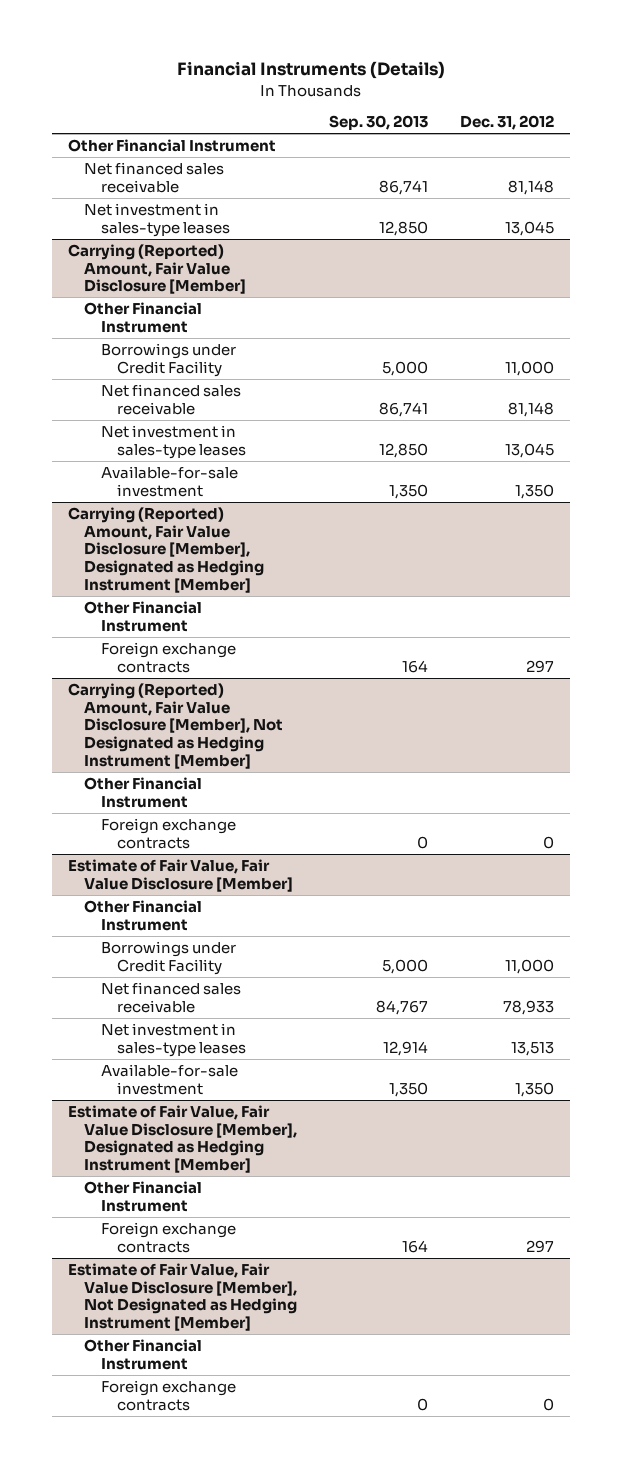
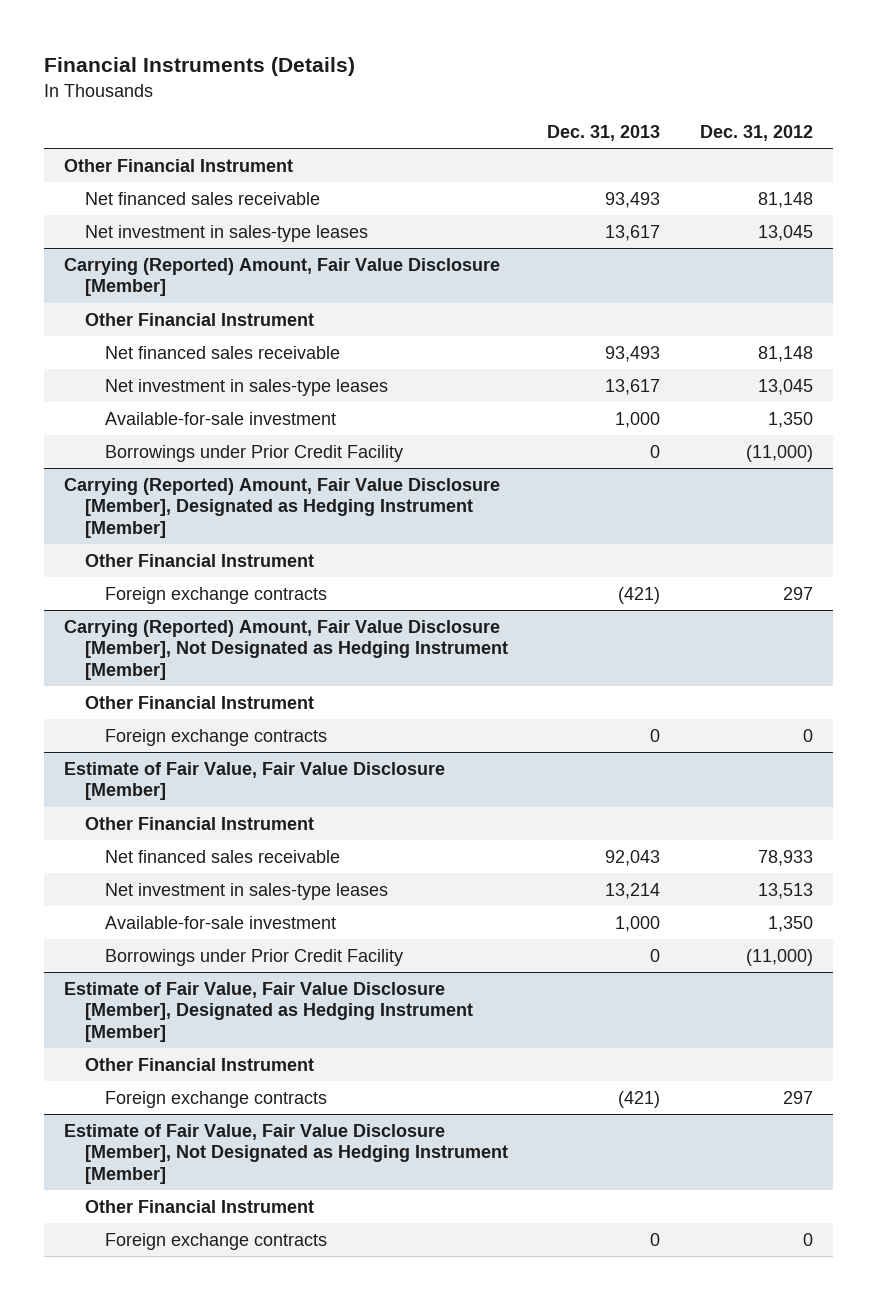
- | Sep. 30, 2013 | Dec. 31, 2012
+ | Dec. 31, 2013 | Dec. 31, 2012
@ Carrying (Reported) Amount, Fair Value Disclosure [Member]
- Borrowings under Credit Facility | 5,000 | 11,000
+ Borrowings under Prior Credit Facility | 0 | (11,000)
@ Estimate of Fair Value, Fair Value Disclosure [Member]
- Borrowings under Credit Facility | 5,000 | 11,000
+ Borrowings under Prior Credit Facility | 0 | (11,000)

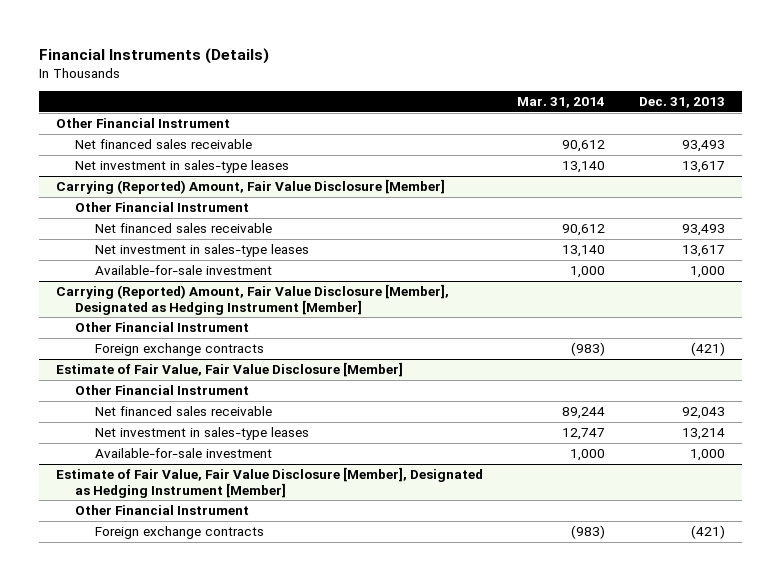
- | Dec. 31, 2013 | Dec. 31, 2012
+ | Mar. 31, 2014 | Dec. 31, 2013
@ Carrying (Reported) Amount, Fair Value Disclosure [Member]
- Borrowings under Prior Credit Facility | 0 | (11,000)
- Carrying (Reported) Amount, Fair Value Disclosure [Member], Not Designated as Hedging Instrument [Member]
- Other Financial Instrument
- Foreign exchange contracts | 0 | 0
@ Estimate of Fair Value, Fair Value Disclosure [Member]
- Borrowings under Prior Credit Facility | 0 | (11,000)
- Estimate of Fair Value, Fair Value Disclosure [Member], Not Designated as Hedging Instrument [Member]
- Other Financial Instrument
- Foreign exchange contracts | 0 | 0

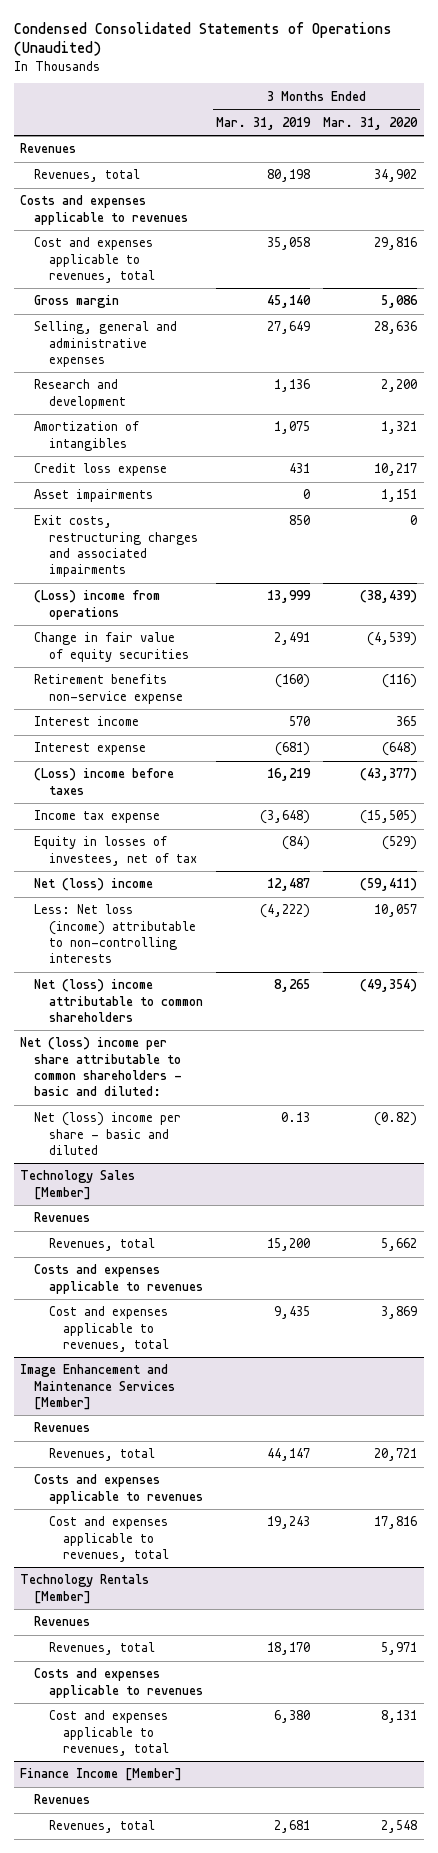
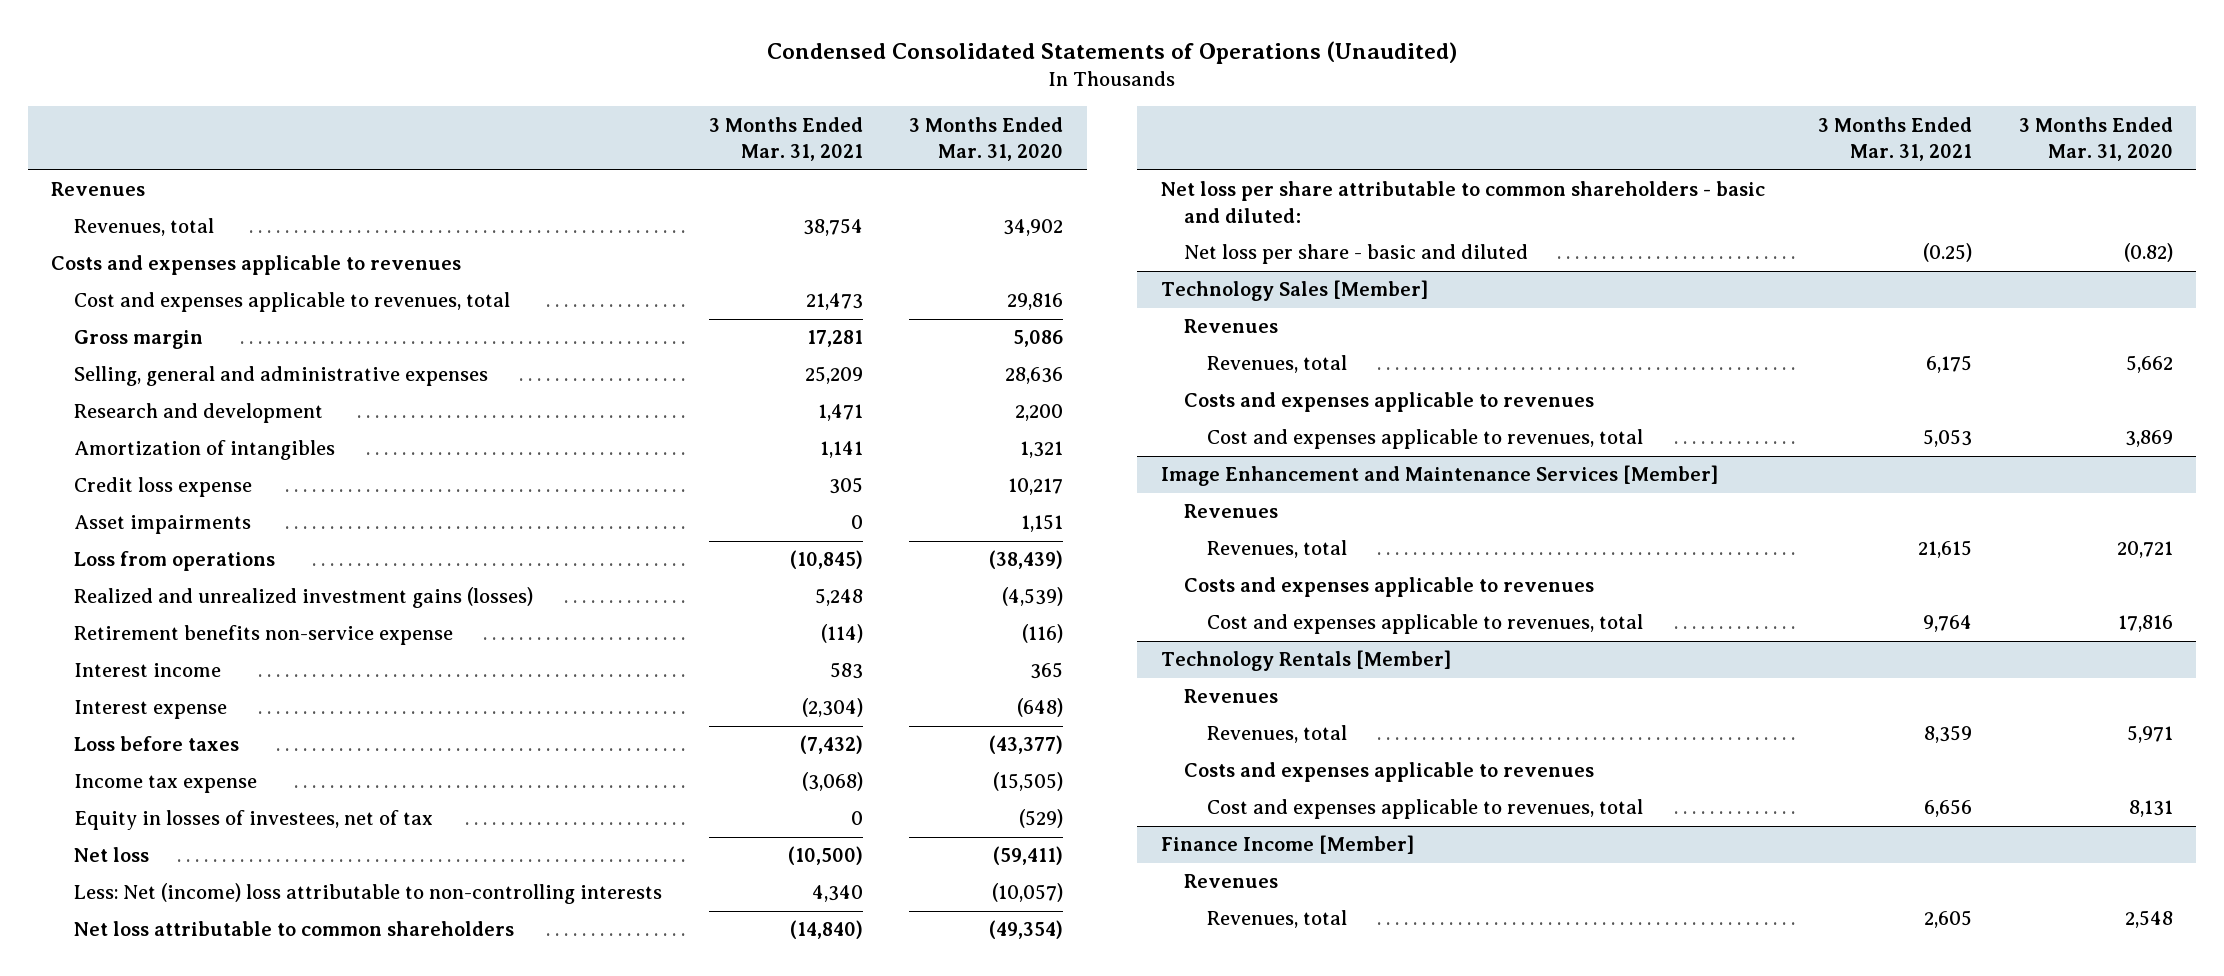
- | 3 Months Ended Mar. 31, 2019 | 3 Months Ended Mar. 31, 2020
+ | 3 Months Ended Mar. 31, 2021 | 3 Months Ended Mar. 31, 2020
- Exit costs, restructuring charges and associated impairments | 850 | 0
- (Loss) income from operations | 13,999 | (38,439)
- Change in fair value of equity securities | 2,491 | (4,539)
+ Loss from operations | (10,845) | (38,439)
+ Realized and unrealized investment gains (losses) | 5,248 | (4,539)
- (Loss) income before taxes | 16,219 | (43,377)
+ Loss before taxes | (7,432) | (43,377)
- Net (loss) income | 12,487 | (59,411)
- Less: Net loss (income) attributable to non-controlling interests | (4,222) | 10,057
- Net (loss) income attributable to common shareholders | 8,265 | (49,354)
- Net (loss) income per share attributable to common shareholders - basic and diluted:
- Net (loss) income per share - basic and diluted | 0.13 | (0.82)
+ Net loss | (10,500) | (59,411)
+ Less: Net (income) loss attributable to non-controlling interests | 4,340 | (10,057)
+ Net loss attributable to common shareholders | (14,840) | (49,354)
+ Net loss per share attributable to common shareholders - basic and diluted:
+ Net loss per share - basic and diluted | (0.25) | (0.82)

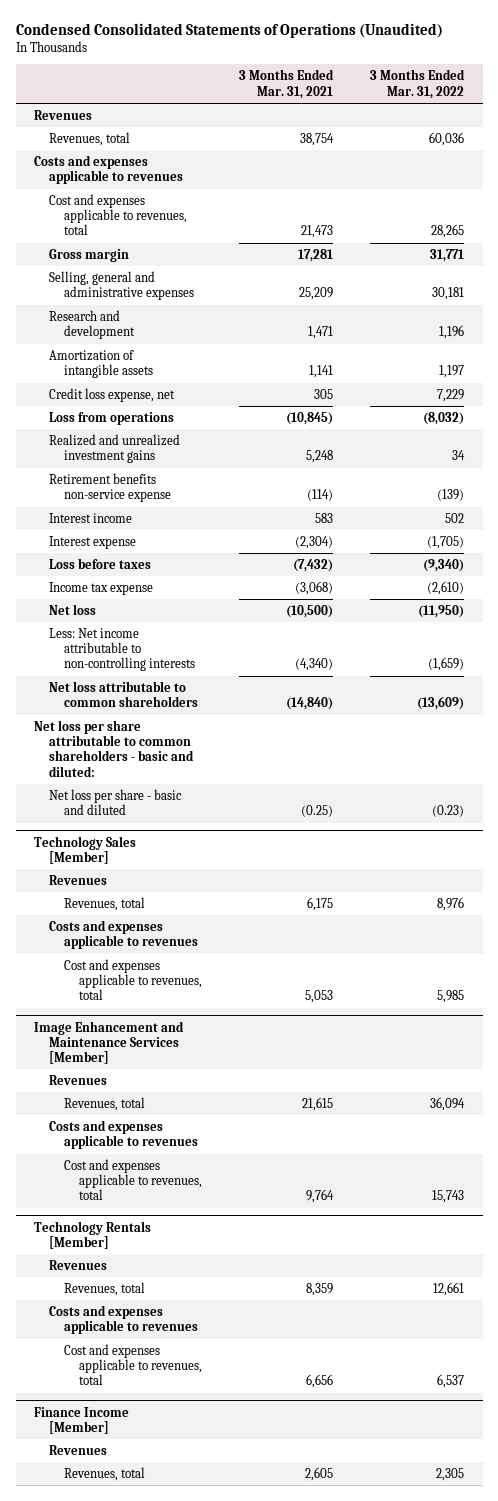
- | 3 Months Ended Mar. 31, 2021 | 3 Months Ended Mar. 31, 2020
+ | 3 Months Ended Mar. 31, 2021 | 3 Months Ended Mar. 31, 2022
- Amortization of intangibles | 1,141 | 1,321
- Credit loss expense | 305 | 10,217
- Asset impairments | 0 | 1,151
+ Amortization of intangible assets | 1,141 | 1,197
+ Credit loss expense, net | 305 | 7,229
- Realized and unrealized investment gains (losses) | 5,248 | (4,539)
+ Realized and unrealized investment gains | 5,248 | 34
- Equity in losses of investees, net of tax | 0 | (529)
- Less: Net (income) loss attributable to non-controlling interests | 4,340 | (10,057)
+ Less: Net income attributable to non-controlling interests | (4,340) | (1,659)

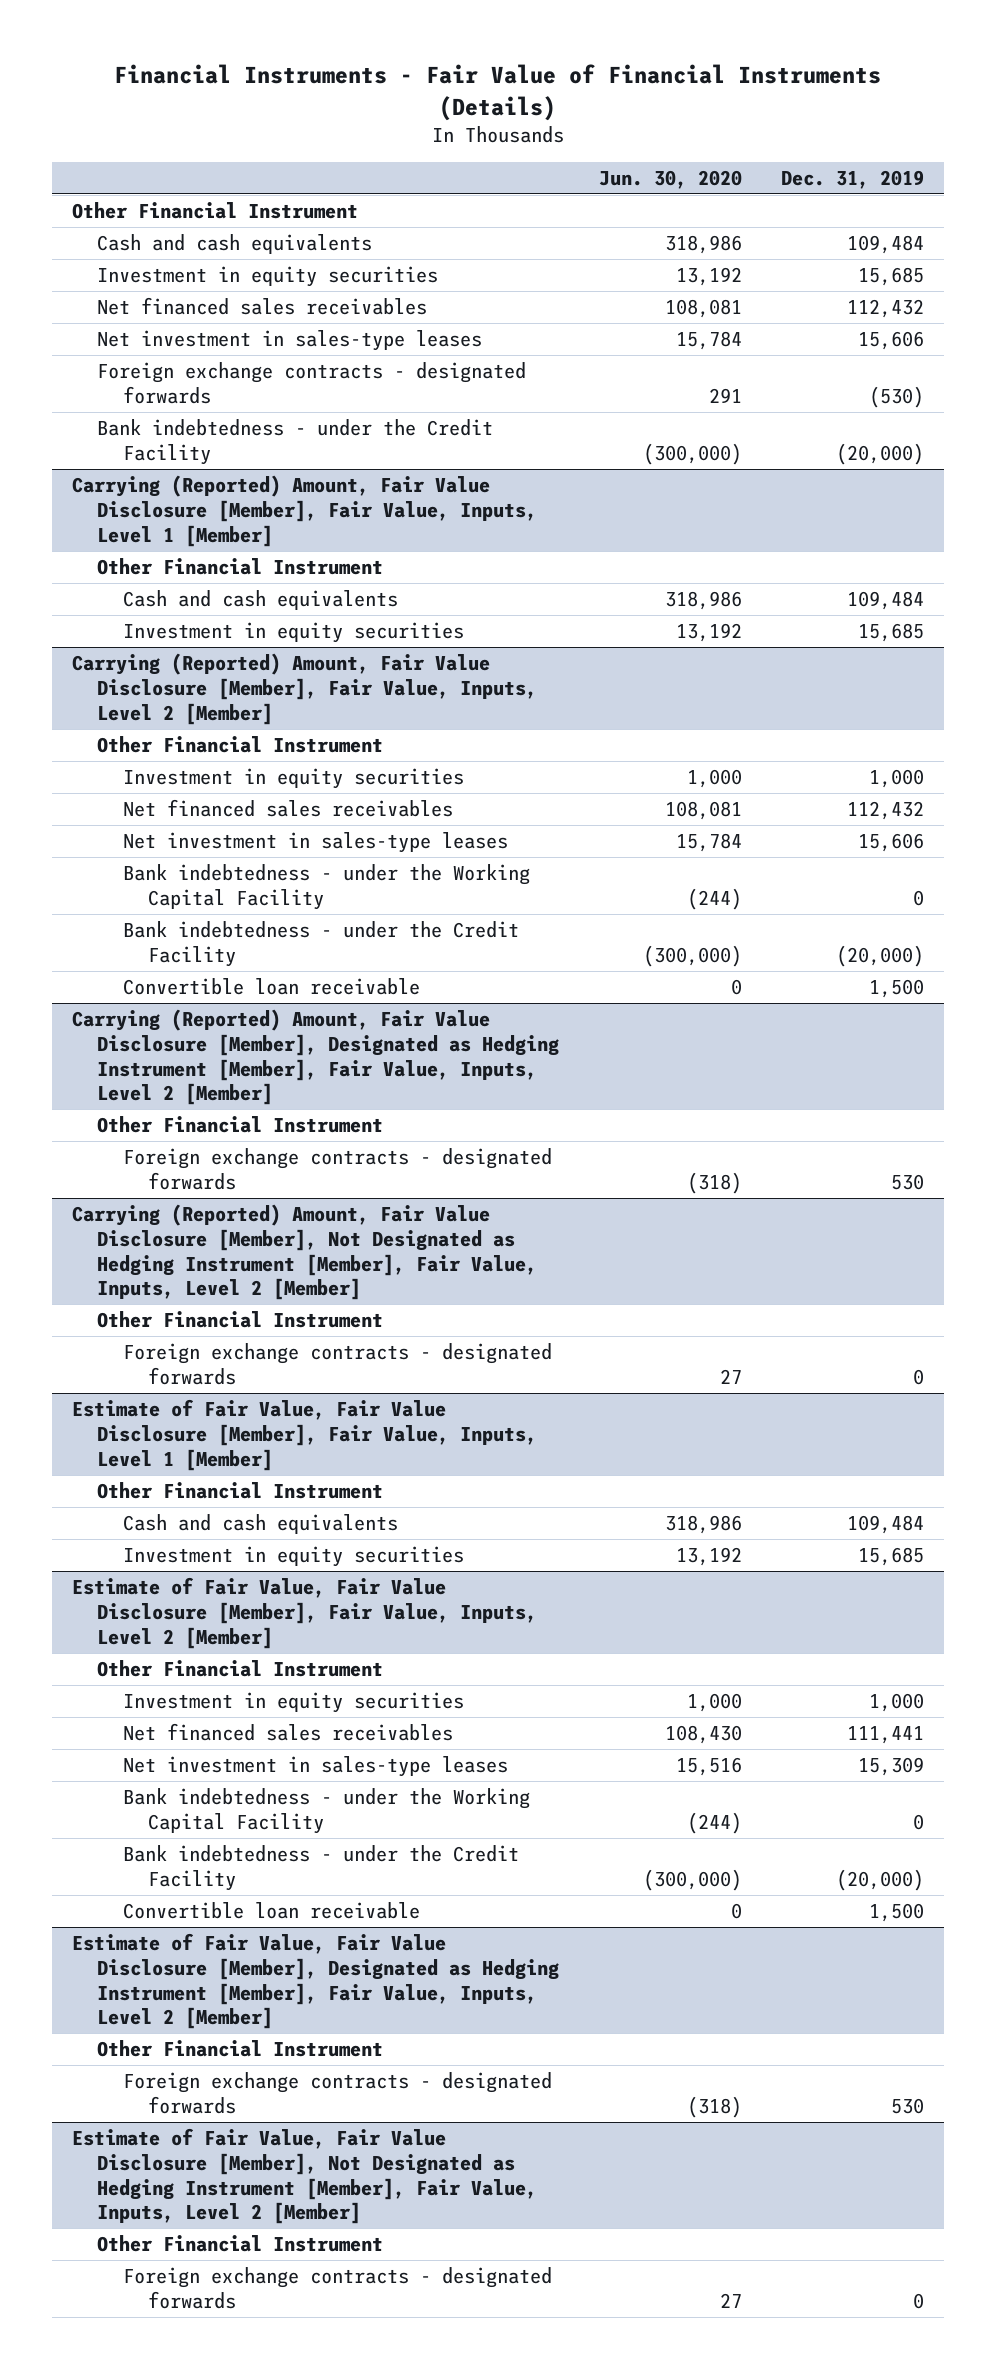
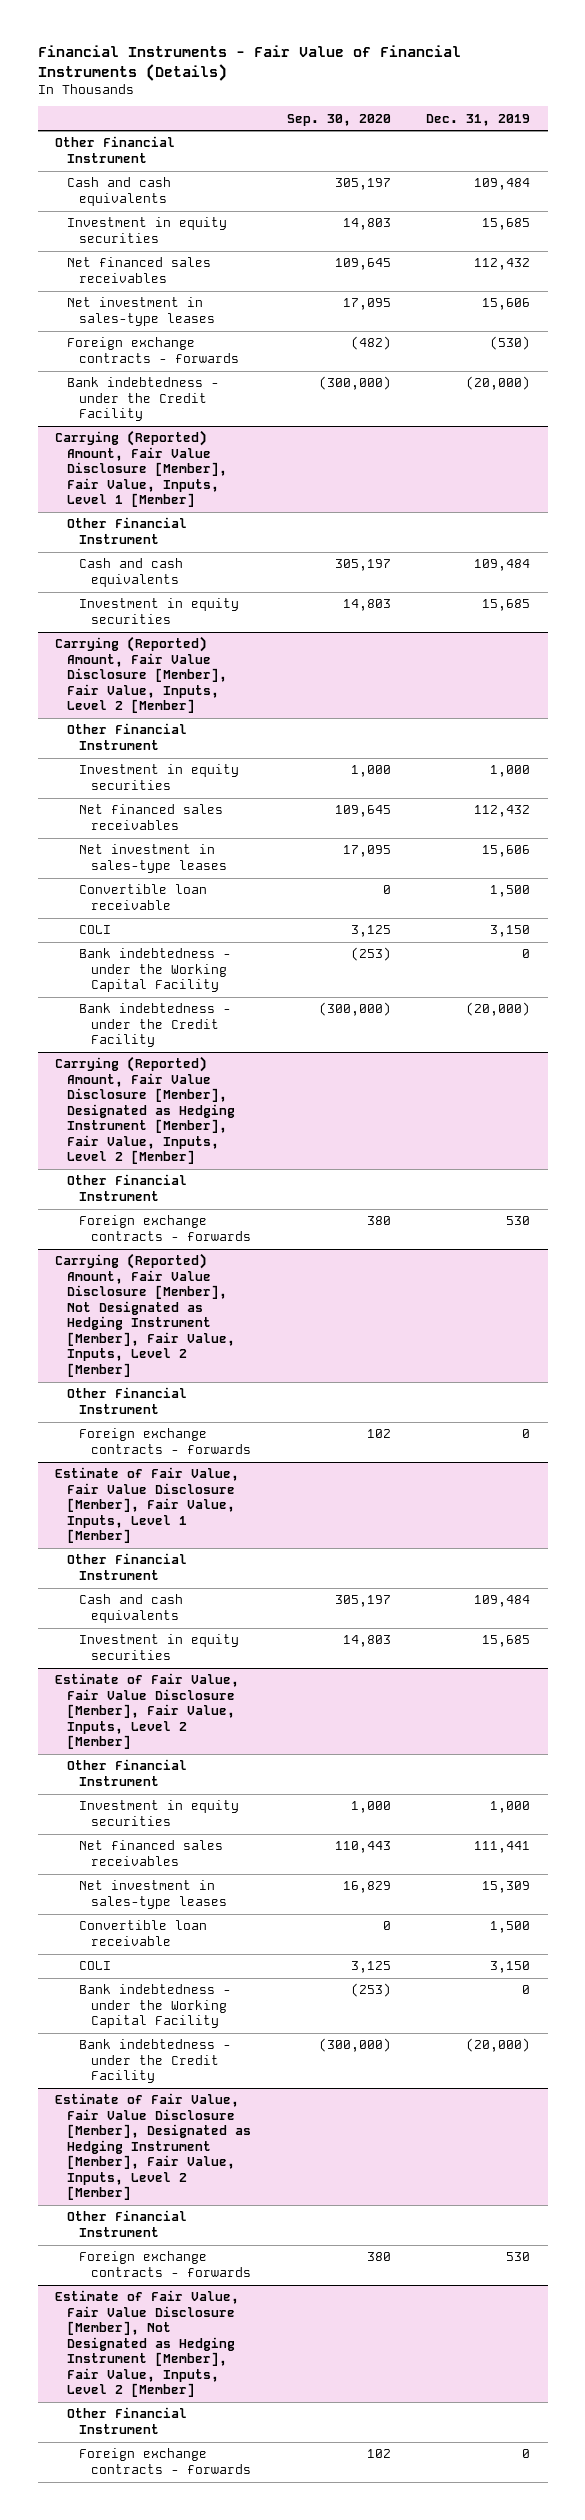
- | Jun. 30, 2020 | Dec. 31, 2019
+ | Sep. 30, 2020 | Dec. 31, 2019
- Foreign exchange contracts - designated forwards | 291 | (530)
+ Foreign exchange contracts - forwards | (482) | (530)
@ Carrying (Reported) Amount, Fair Value Disclosure [Member], Fair Value, Inputs, Level 2 [Member]
moved up: Convertible loan receivable | 0 | 1,500
+ COLI | 3,125 | 3,150
@ Carrying (Reported) Amount, Fair Value Disclosure [Member], Designated as Hedging Instrument [Member], Fair Value, Inputs, Level 2 [Member]
- Foreign exchange contracts - designated forwards | (318) | 530
+ Foreign exchange contracts - forwards | 380 | 530
@ Carrying (Reported) Amount, Fair Value Disclosure [Member], Not Designated as Hedging Instrument [Member], Fair Value, Inputs, Level 2 [Member]
- Foreign exchange contracts - designated forwards | 27 | 0
+ Foreign exchange contracts - forwards | 102 | 0
@ Estimate of Fair Value, Fair Value Disclosure [Member], Fair Value, Inputs, Level 2 [Member]
moved up: Convertible loan receivable | 0 | 1,500
+ COLI | 3,125 | 3,150
@ Estimate of Fair Value, Fair Value Disclosure [Member], Designated as Hedging Instrument [Member], Fair Value, Inputs, Level 2 [Member]
- Foreign exchange contracts - designated forwards | (318) | 530
+ Foreign exchange contracts - forwards | 380 | 530
@ Estimate of Fair Value, Fair Value Disclosure [Member], Not Designated as Hedging Instrument [Member], Fair Value, Inputs, Level 2 [Member]
- Foreign exchange contracts - designated forwards | 27 | 0
+ Foreign exchange contracts - forwards | 102 | 0

